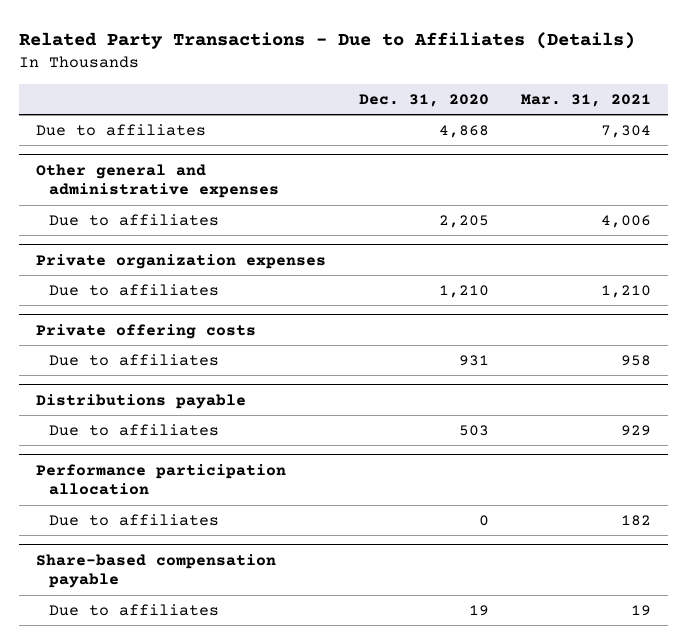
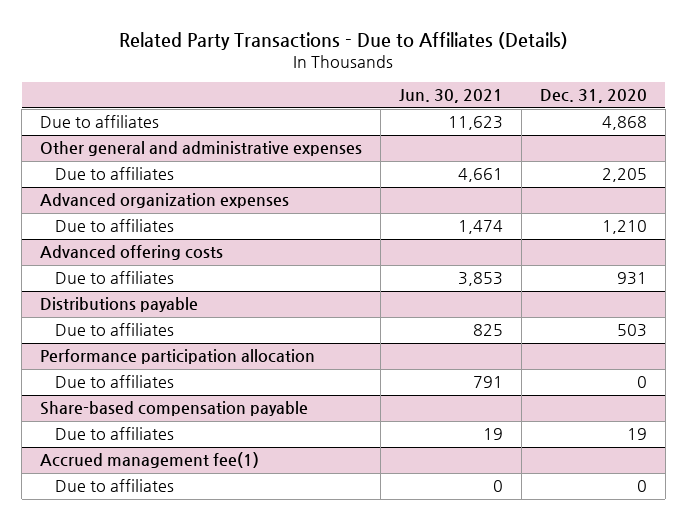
- | Dec. 31, 2020 | Mar. 31, 2021
+ | Jun. 30, 2021 | Dec. 31, 2020
- Private organization expenses
+ Advanced organization expenses
- Private offering costs
+ Advanced offering costs
+ Accrued management fee(1)
+ Due to affiliates | 0 | 0

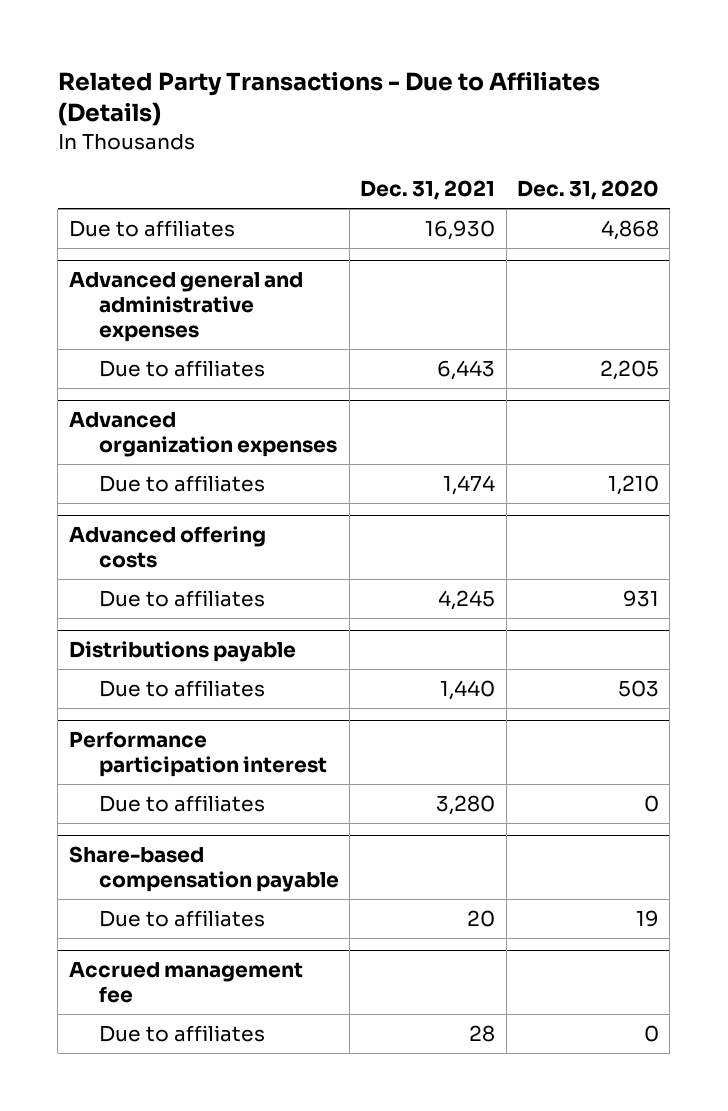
- | Jun. 30, 2021 | Dec. 31, 2020
+ | Dec. 31, 2021 | Dec. 31, 2020
- Other general and administrative expenses
+ Advanced general and administrative expenses
- Performance participation allocation
+ Performance participation interest
- Accrued management fee(1)
+ Accrued management fee

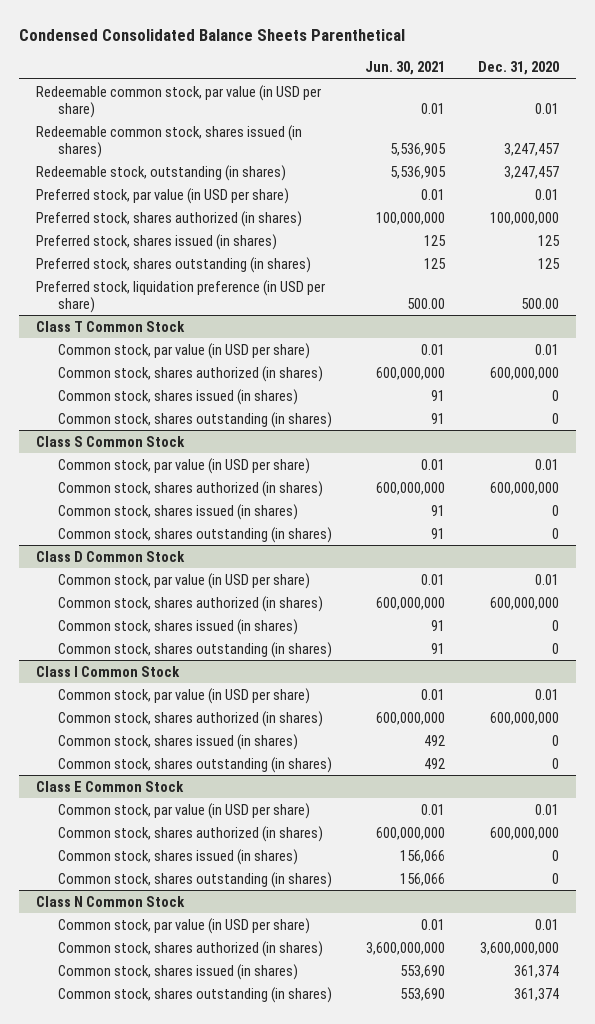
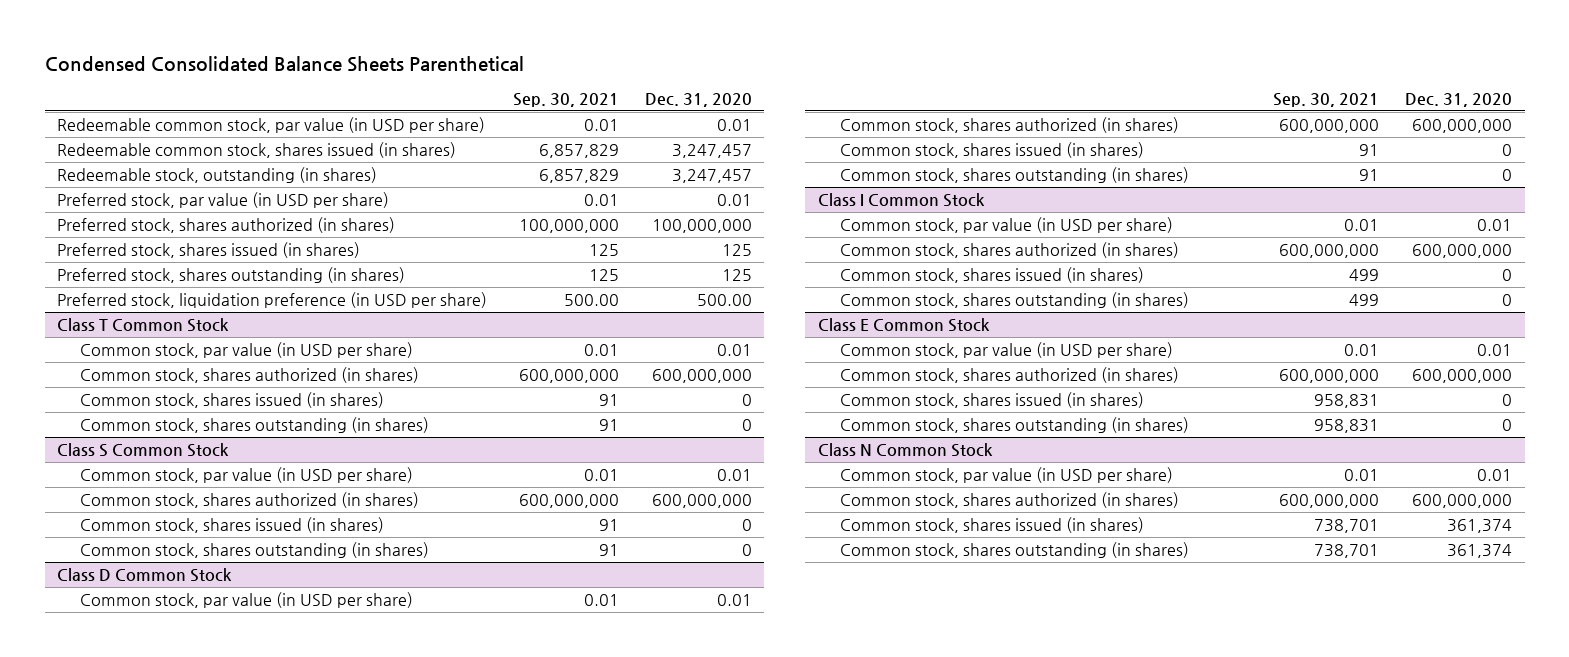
- | Jun. 30, 2021 | Dec. 31, 2020
+ | Sep. 30, 2021 | Dec. 31, 2020
@ Class N Common Stock
- Common stock, shares authorized (in shares) | 3,600,000,000 | 3,600,000,000
+ Common stock, shares authorized (in shares) | 600,000,000 | 600,000,000

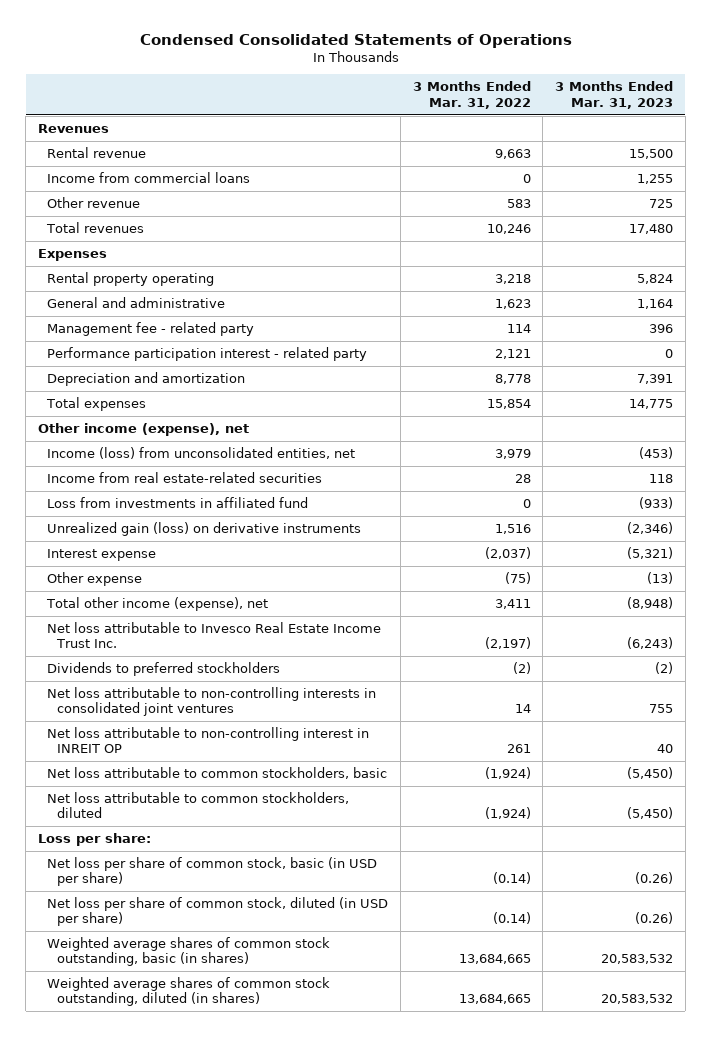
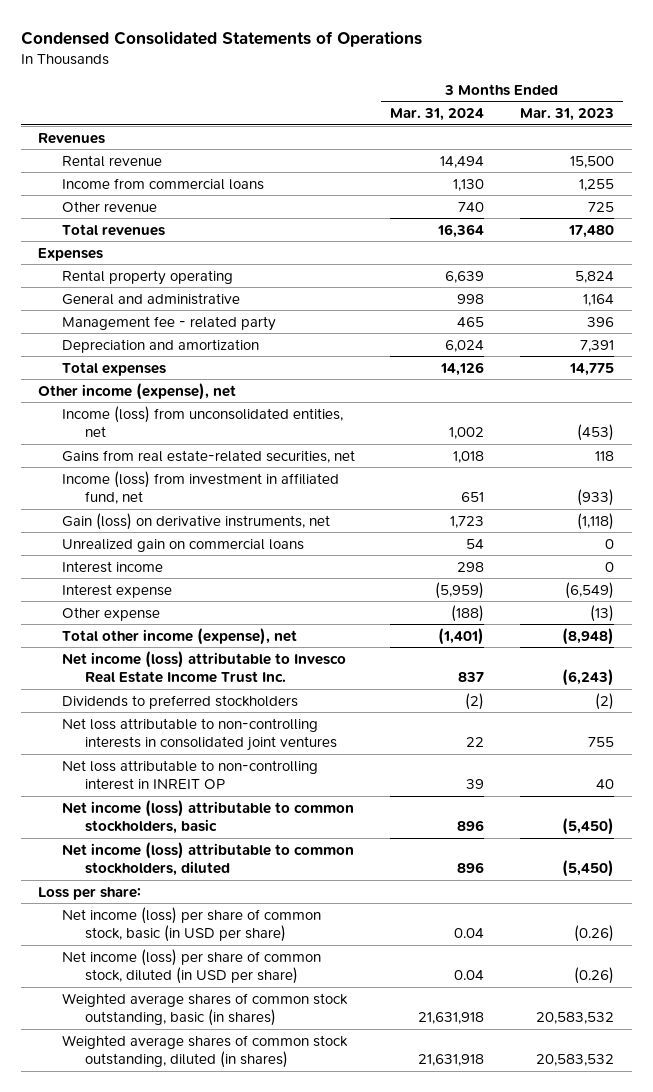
- | 3 Months Ended Mar. 31, 2022 | 3 Months Ended Mar. 31, 2023
+ | 3 Months Ended Mar. 31, 2024 | 3 Months Ended Mar. 31, 2023
- Performance participation interest - related party | 2,121 | 0
- Income from real estate-related securities | 28 | 118
- Loss from investments in affiliated fund | 0 | (933)
- Unrealized gain (loss) on derivative instruments | 1,516 | (2,346)
- Interest expense | (2,037) | (5,321)
+ Gains from real estate-related securities, net | 1,018 | 118
+ Income (loss) from investment in affiliated fund, net | 651 | (933)
+ Gain (loss) on derivative instruments, net | 1,723 | (1,118)
+ Unrealized gain on commercial loans | 54 | 0
+ Interest income | 298 | 0
+ Interest expense | (5,959) | (6,549)
- Net loss attributable to Invesco Real Estate Income Trust Inc. | (2,197) | (6,243)
+ Net income (loss) attributable to Invesco Real Estate Income Trust Inc. | 837 | (6,243)
- Net loss attributable to common stockholders, basic | (1,924) | (5,450)
- Net loss attributable to common stockholders, diluted | (1,924) | (5,450)
+ Net income (loss) attributable to common stockholders, basic | 896 | (5,450)
+ Net income (loss) attributable to common stockholders, diluted | 896 | (5,450)
- Net loss per share of common stock, basic (in USD per share) | (0.14) | (0.26)
- Net loss per share of common stock, diluted (in USD per share) | (0.14) | (0.26)
+ Net income (loss) per share of common stock, basic (in USD per share) | 0.04 | (0.26)
+ Net income (loss) per share of common stock, diluted (in USD per share) | 0.04 | (0.26)

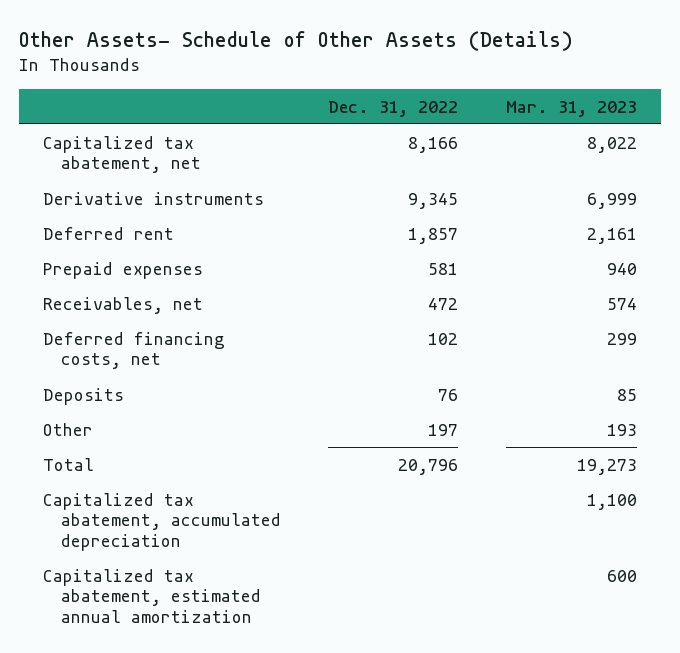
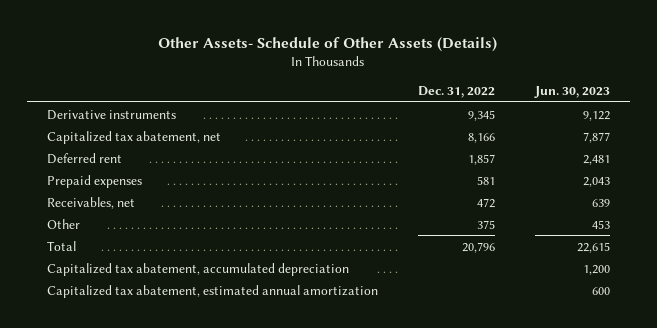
- | Dec. 31, 2022 | Mar. 31, 2023
+ | Dec. 31, 2022 | Jun. 30, 2023
moved down: Capitalized tax abatement, net | 8,166 | 7,877
- Deferred financing costs, net | 102 | 299
- Deposits | 76 | 85
- Other | 197 | 193
+ Other | 375 | 453

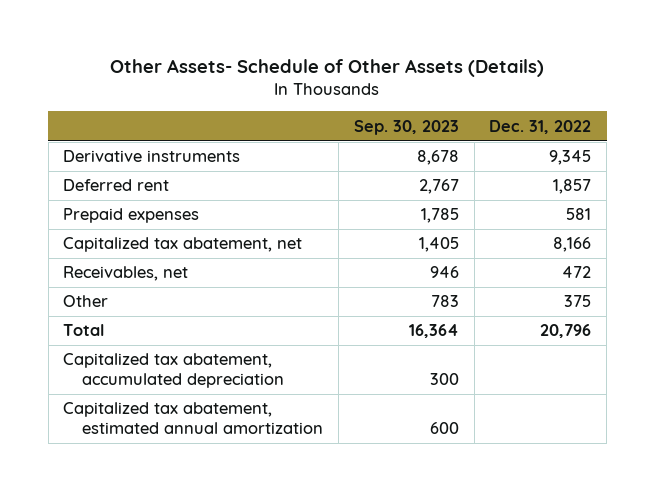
- | Dec. 31, 2022 | Jun. 30, 2023
+ | Sep. 30, 2023 | Dec. 31, 2022
moved down: Capitalized tax abatement, net | 1,405 | 8,166

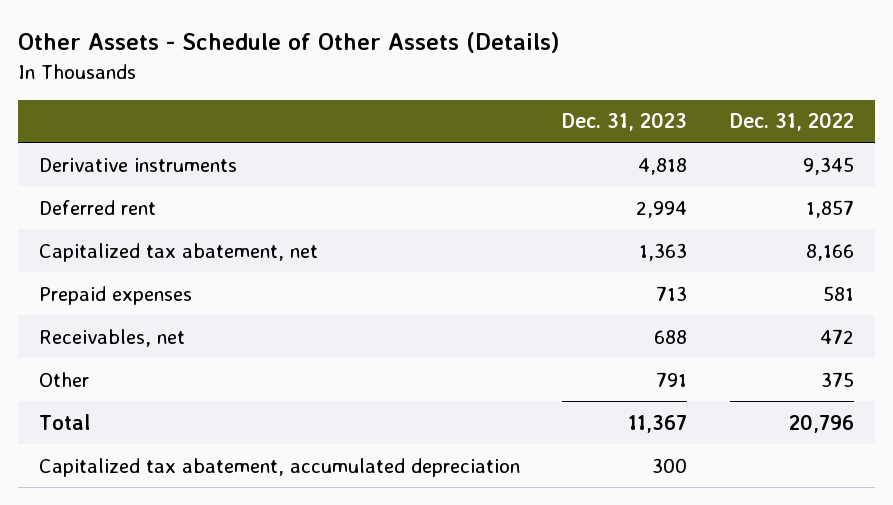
- Other Assets- Schedule of Other Assets (Details)
+ Other Assets - Schedule of Other Assets (Details)
- | Sep. 30, 2023 | Dec. 31, 2022
+ | Dec. 31, 2023 | Dec. 31, 2022
moved down: Prepaid expenses | 713 | 581
- Capitalized tax abatement, estimated annual amortization | 600 |

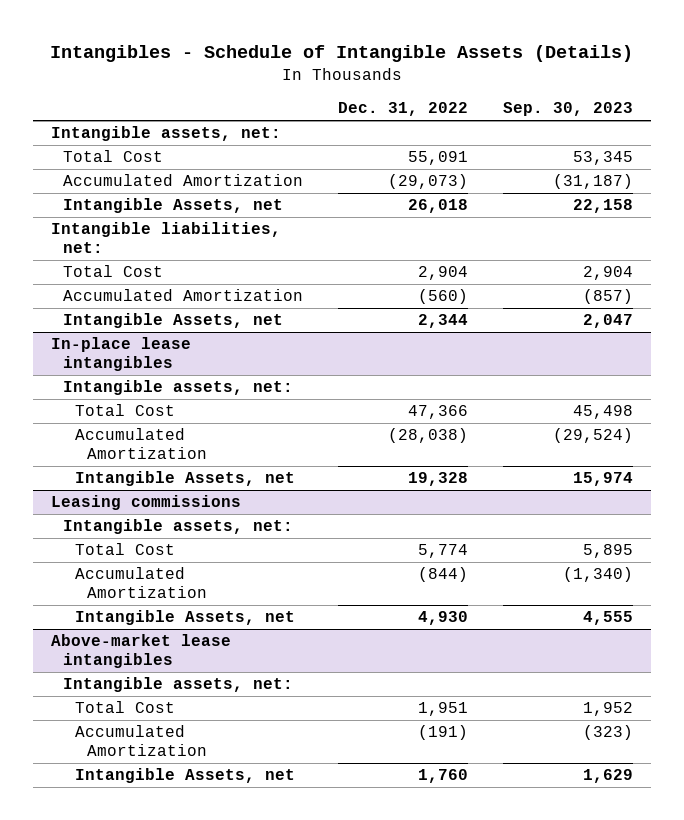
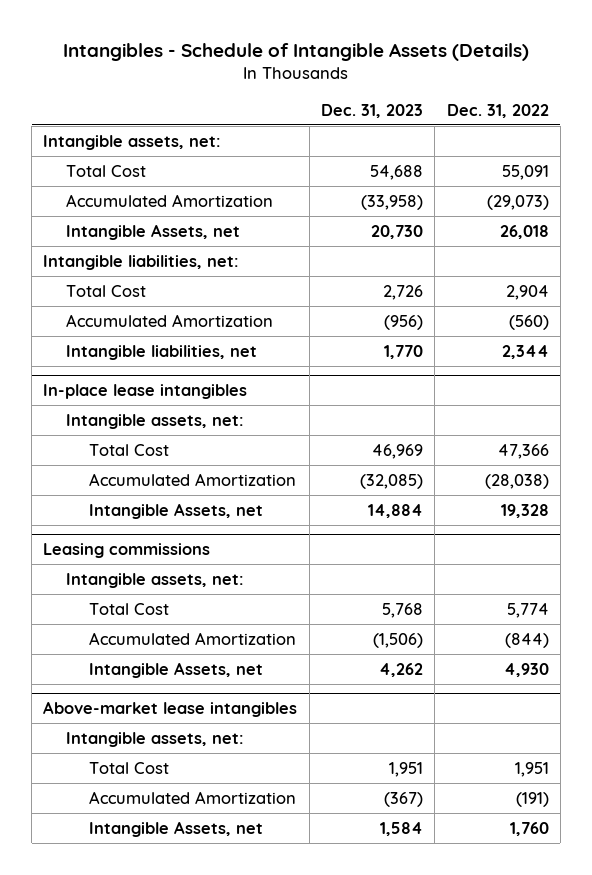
- | Dec. 31, 2022 | Sep. 30, 2023
+ | Dec. 31, 2023 | Dec. 31, 2022
- Intangible Assets, net | 2,344 | 2,047
+ Intangible liabilities, net | 1,770 | 2,344

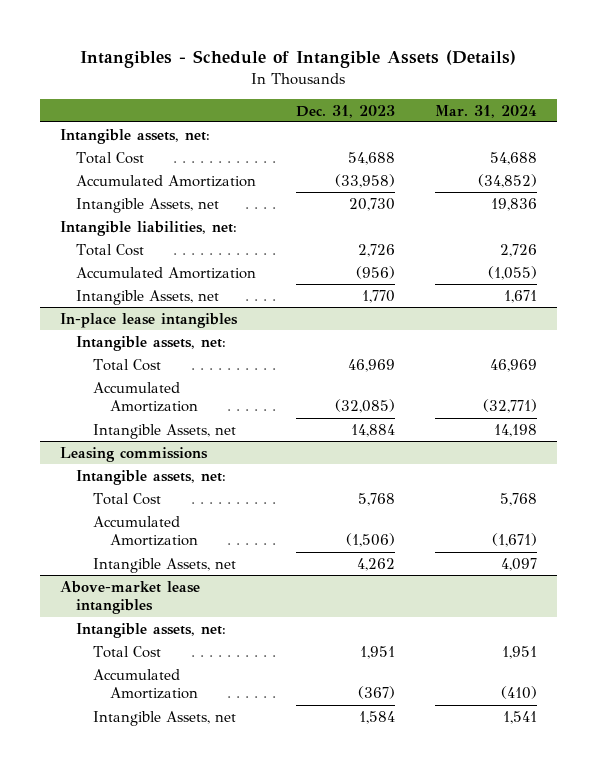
- | Dec. 31, 2023 | Dec. 31, 2022
+ | Dec. 31, 2023 | Mar. 31, 2024
- Intangible liabilities, net | 1,770 | 2,344
+ Intangible Assets, net | 1,770 | 1,671

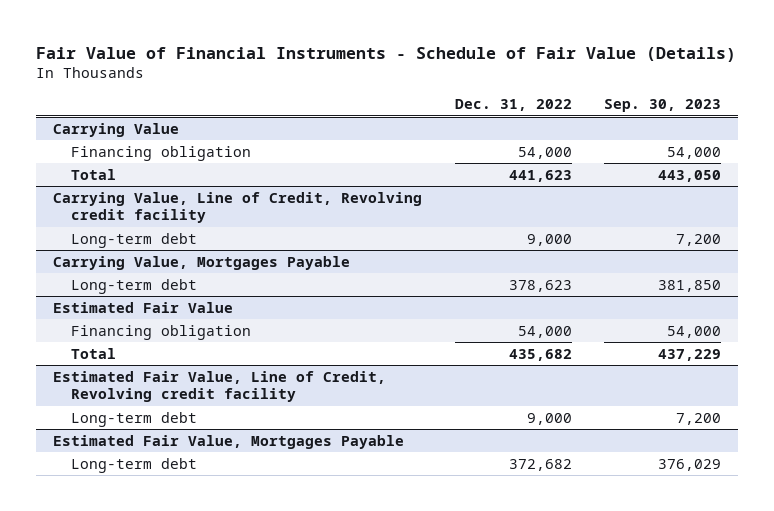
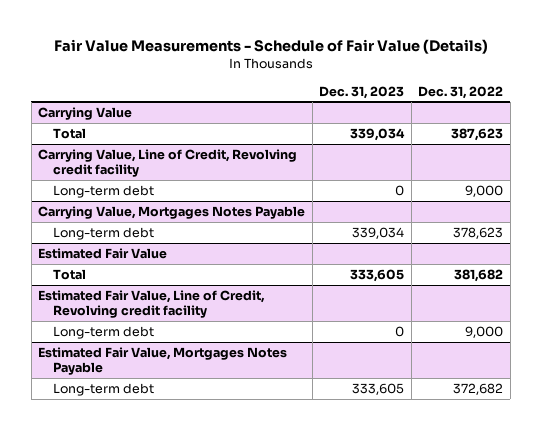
- Fair Value of Financial Instruments - Schedule of Fair Value (Details)
+ Fair Value Measurements - Schedule of Fair Value (Details)
- | Dec. 31, 2022 | Sep. 30, 2023
+ | Dec. 31, 2023 | Dec. 31, 2022
@ Carrying Value
- Financing obligation | 54,000 | 54,000
- Total | 441,623 | 443,050
+ Total | 339,034 | 387,623
- Carrying Value, Mortgages Payable
+ Carrying Value, Mortgages Notes Payable
@ Estimated Fair Value
- Financing obligation | 54,000 | 54,000
- Total | 435,682 | 437,229
+ Total | 333,605 | 381,682
- Estimated Fair Value, Mortgages Payable
+ Estimated Fair Value, Mortgages Notes Payable

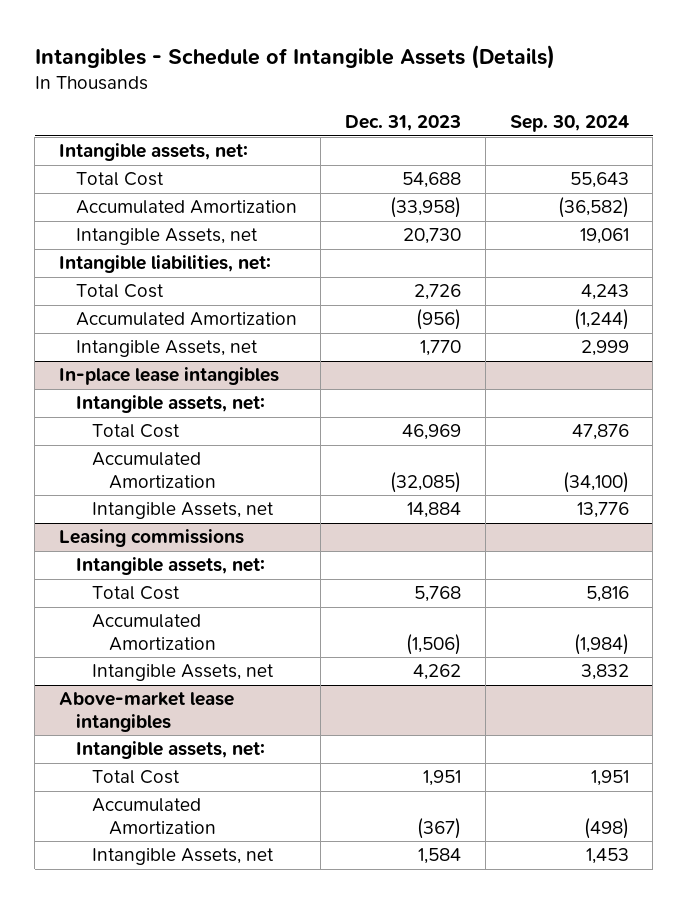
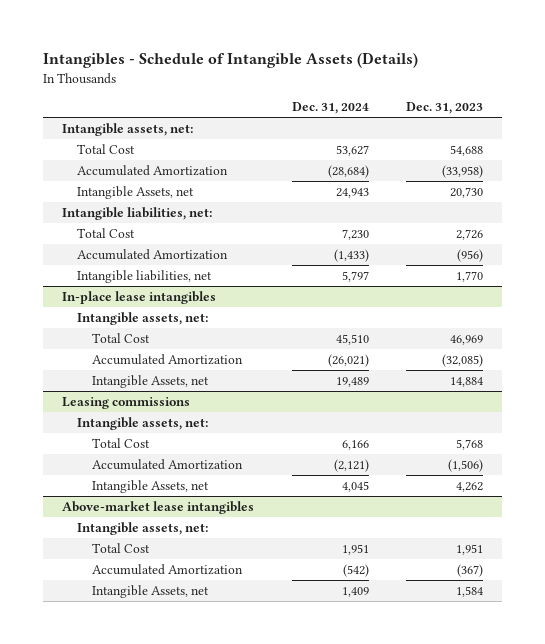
- | Dec. 31, 2023 | Sep. 30, 2024
+ | Dec. 31, 2024 | Dec. 31, 2023
- Intangible Assets, net | 1,770 | 2,999
+ Intangible liabilities, net | 5,797 | 1,770

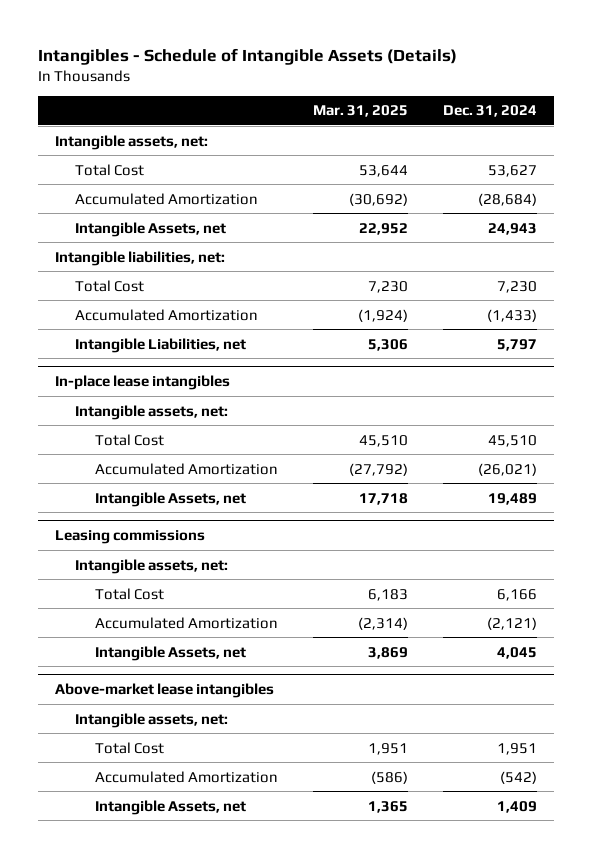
- | Dec. 31, 2024 | Dec. 31, 2023
+ | Mar. 31, 2025 | Dec. 31, 2024
- Intangible liabilities, net | 5,797 | 1,770
+ Intangible Liabilities, net | 5,306 | 5,797

